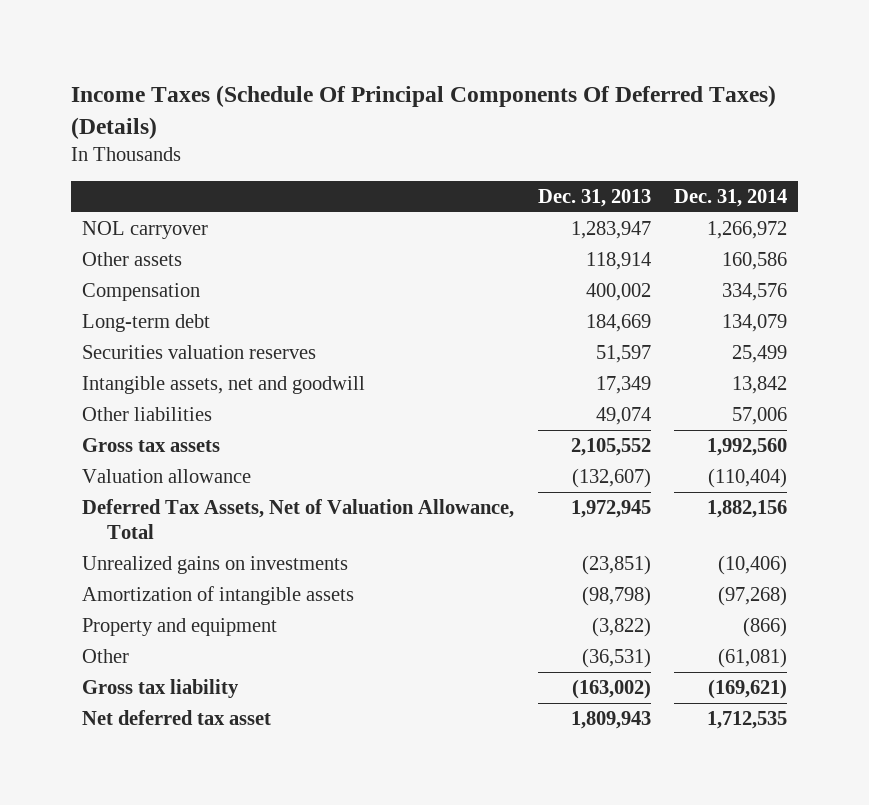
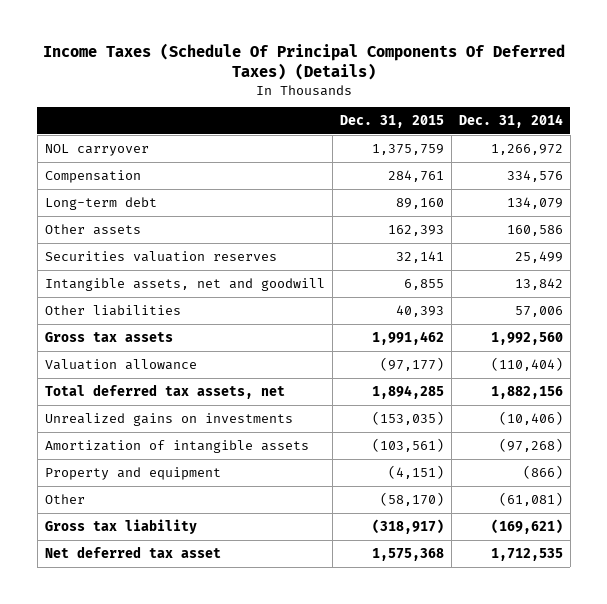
- | Dec. 31, 2013 | Dec. 31, 2014
+ | Dec. 31, 2015 | Dec. 31, 2014
moved down: Other assets | 162,393 | 160,586
- Deferred Tax Assets, Net of Valuation Allowance, Total | 1,972,945 | 1,882,156
+ Total deferred tax assets, net | 1,894,285 | 1,882,156

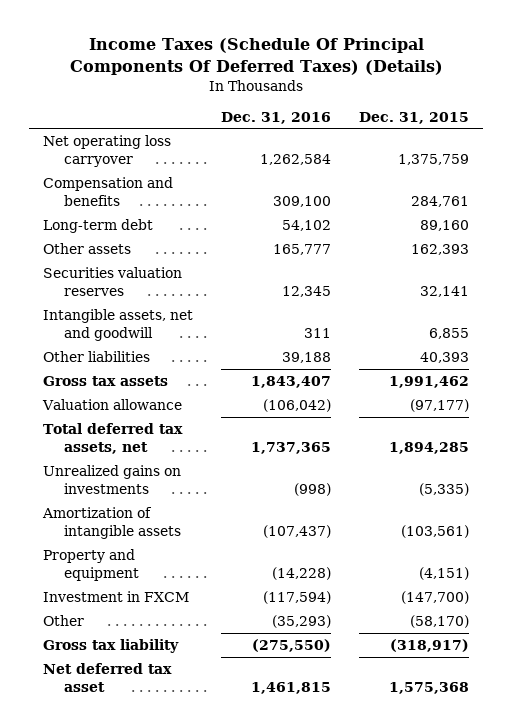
- | Dec. 31, 2015 | Dec. 31, 2014
+ | Dec. 31, 2016 | Dec. 31, 2015
- NOL carryover | 1,375,759 | 1,266,972
- Compensation | 284,761 | 334,576
+ Net operating loss carryover | 1,262,584 | 1,375,759
+ Compensation and benefits | 309,100 | 284,761
- Unrealized gains on investments | (153,035) | (10,406)
+ Unrealized gains on investments | (998) | (5,335)
+ Investment in FXCM | (117,594) | (147,700)

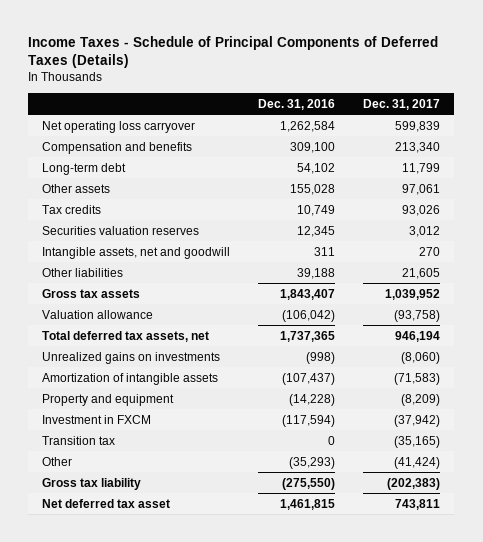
- Income Taxes (Schedule Of Principal Components Of Deferred Taxes) (Details)
+ Income Taxes - Schedule of Principal Components of Deferred Taxes (Details)
- | Dec. 31, 2016 | Dec. 31, 2015
+ | Dec. 31, 2016 | Dec. 31, 2017
- Other assets | 165,777 | 162,393
+ Other assets | 155,028 | 97,061
+ Tax credits | 10,749 | 93,026
+ Transition tax | 0 | (35,165)

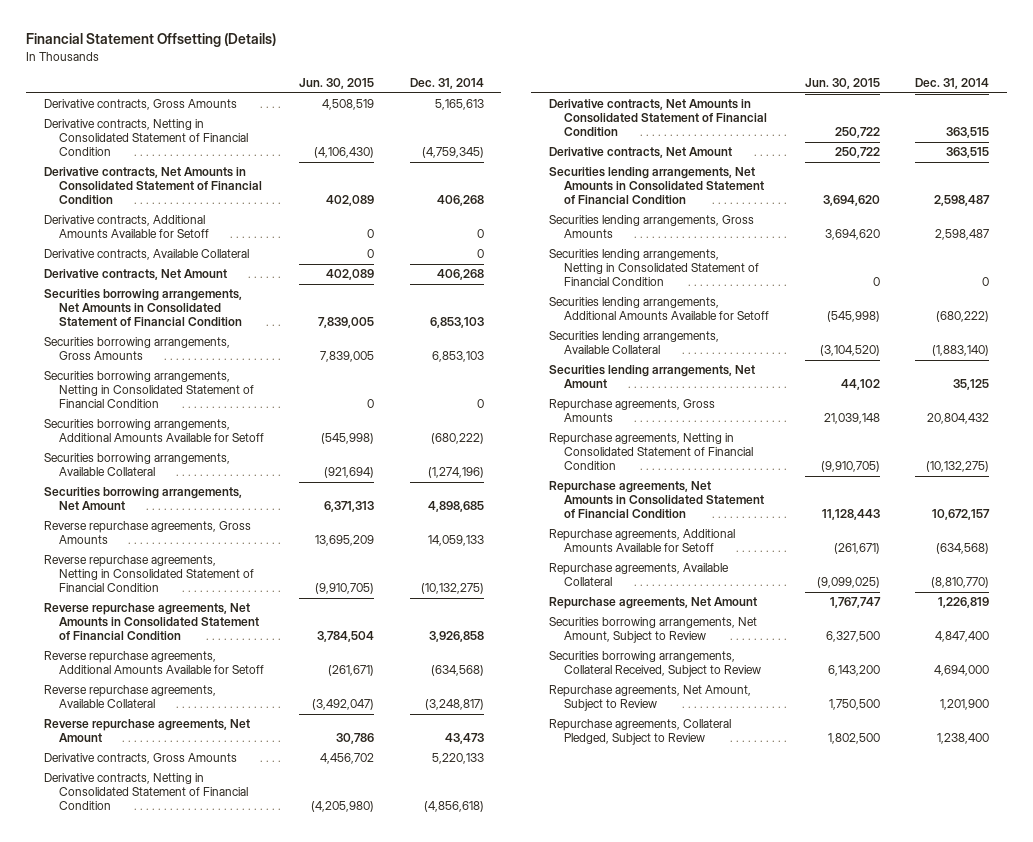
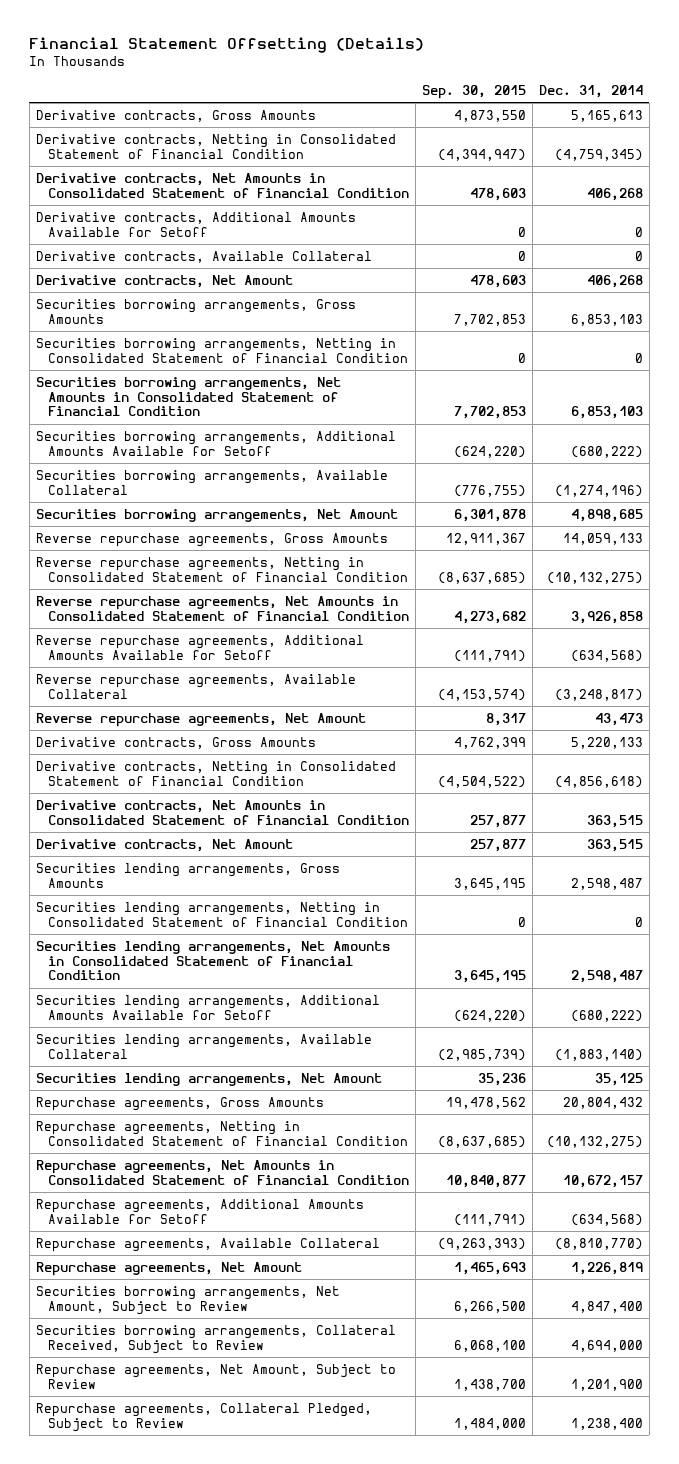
- | Jun. 30, 2015 | Dec. 31, 2014
+ | Sep. 30, 2015 | Dec. 31, 2014
moved down: Securities borrowing arrangements, Net Amounts in Consolidated Statement of Financial Condition | 7,702,853 | 6,853,103
moved down: Securities lending arrangements, Net Amounts in Consolidated Statement of Financial Condition | 3,645,195 | 2,598,487

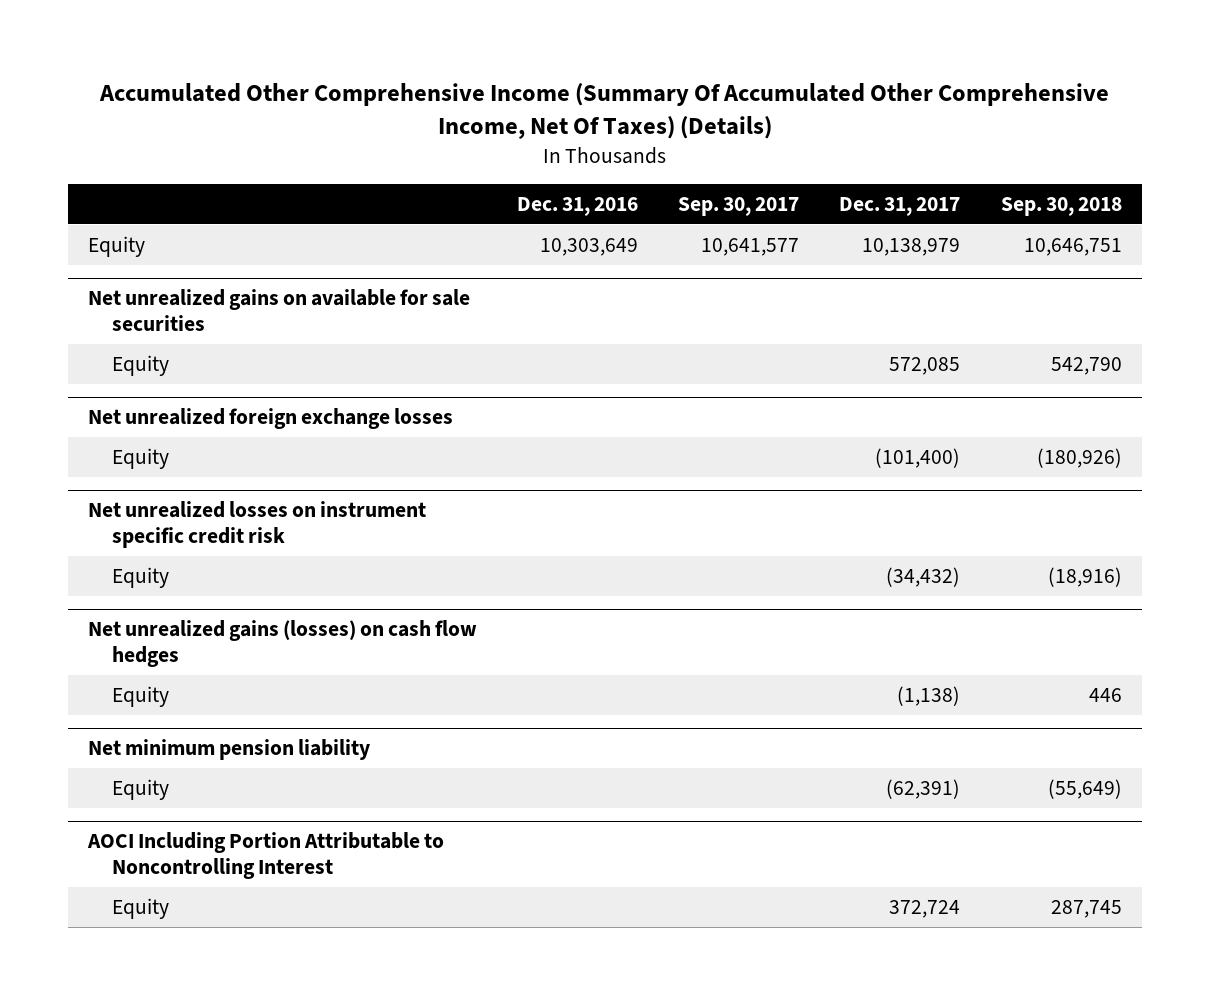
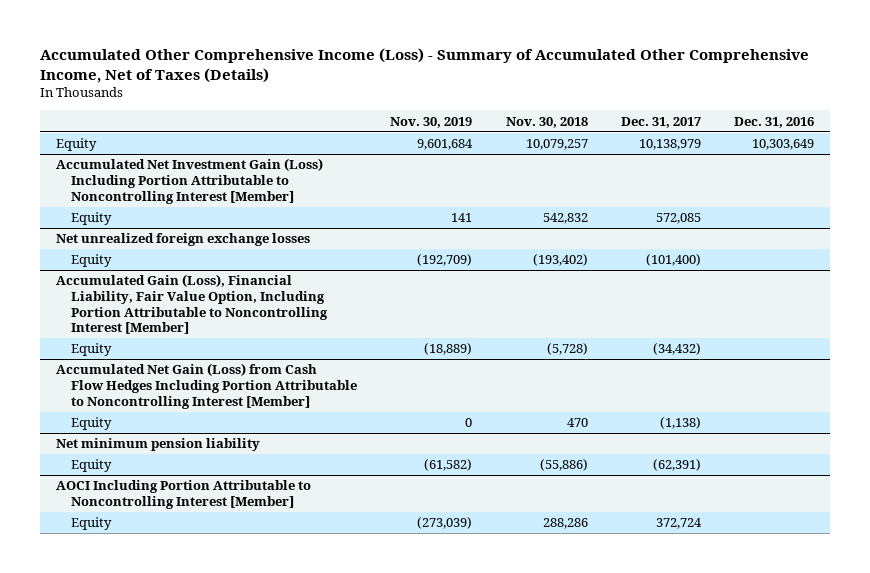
- Accumulated Other Comprehensive Income (Summary Of Accumulated Other Comprehensive Income, Net Of Taxes) (Details)
+ Accumulated Other Comprehensive Income (Loss) - Summary of Accumulated Other Comprehensive Income, Net of Taxes (Details)
- | Dec. 31, 2016 | Sep. 30, 2017 | Dec. 31, 2017 | Sep. 30, 2018
+ | Nov. 30, 2019 | Nov. 30, 2018 | Dec. 31, 2017 | Dec. 31, 2016
- Net unrealized gains on available for sale securities
+ Accumulated Net Investment Gain (Loss) Including Portion Attributable to Noncontrolling Interest [Member]
- Net unrealized losses on instrument specific credit risk
+ Accumulated Gain (Loss), Financial Liability, Fair Value Option, Including Portion Attributable to Noncontrolling Interest [Member]
- Net unrealized gains (losses) on cash flow hedges
+ Accumulated Net Gain (Loss) from Cash Flow Hedges Including Portion Attributable to Noncontrolling Interest [Member]
- AOCI Including Portion Attributable to Noncontrolling Interest
+ AOCI Including Portion Attributable to Noncontrolling Interest [Member]

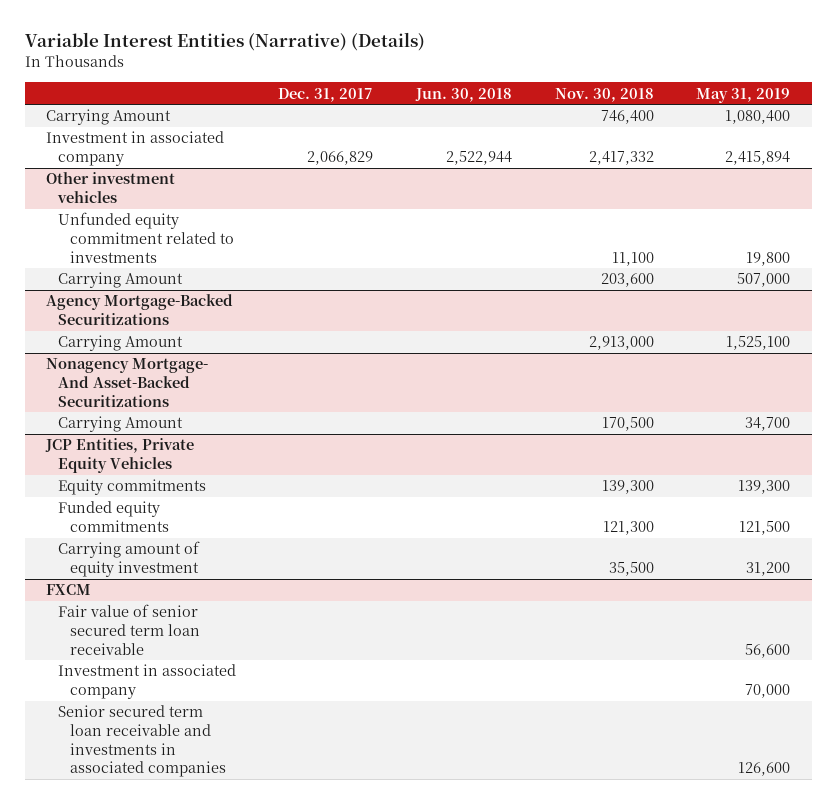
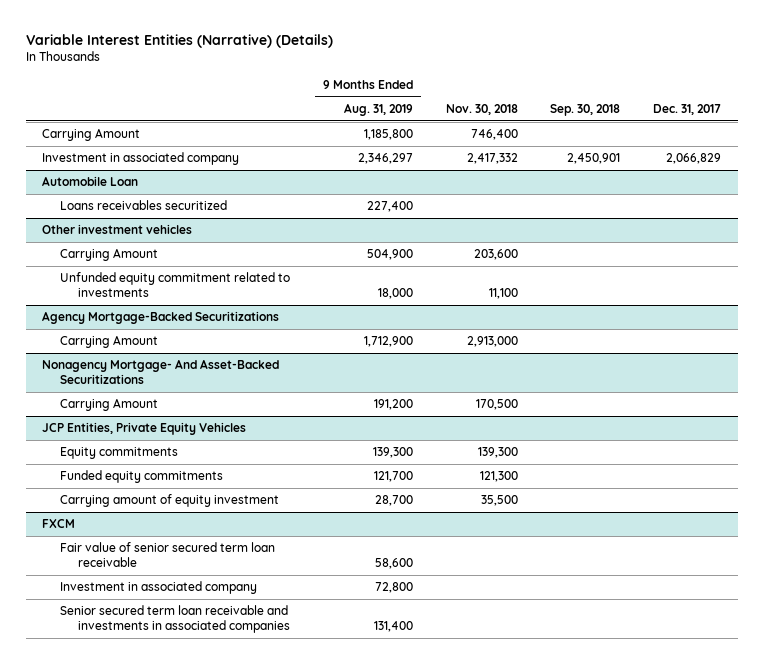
- | Dec. 31, 2017 | Jun. 30, 2018 | Nov. 30, 2018 | May 31, 2019
+ | 9 Months Ended Aug. 31, 2019 | Nov. 30, 2018 | Sep. 30, 2018 | Dec. 31, 2017
+ Automobile Loan
+ Loans receivables securitized | 227,400 | | |
@ Other investment vehicles
moved down: Unfunded equity commitment related to investments | 18,000 | 11,100 | |

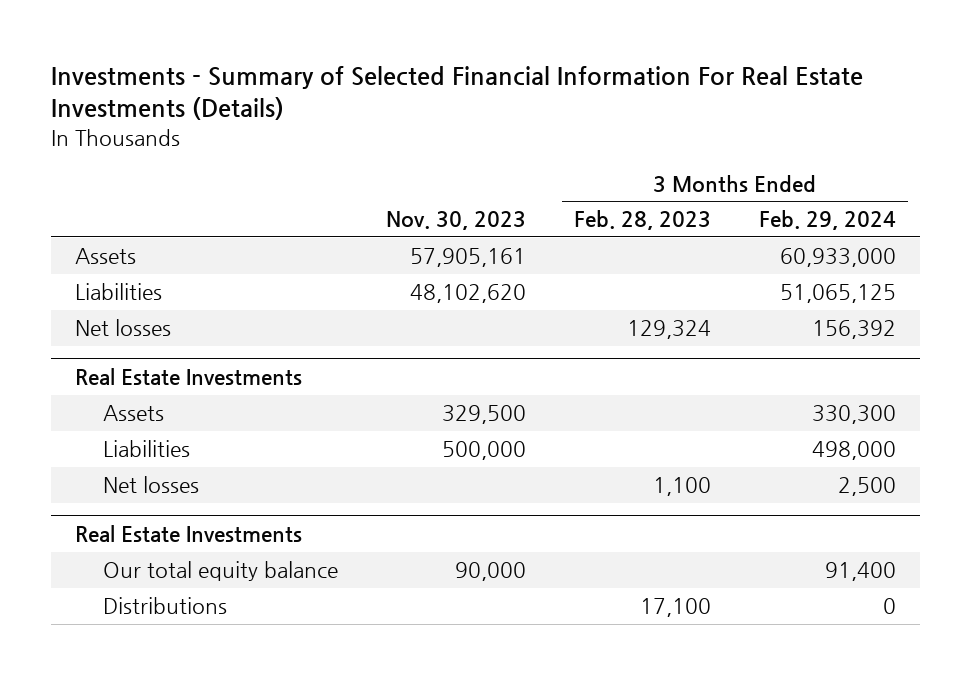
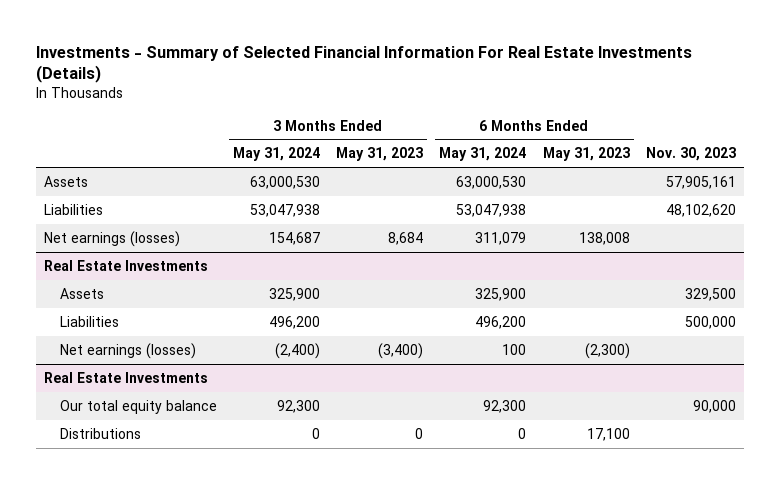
- | Nov. 30, 2023 | 3 Months Ended Feb. 28, 2023 | 3 Months Ended Feb. 29, 2024
+ | 3 Months Ended May 31, 2024 | 3 Months Ended May 31, 2023 | 6 Months Ended May 31, 2024 | 6 Months Ended May 31, 2023 | Nov. 30, 2023
- Net losses | | 129,324 | 156,392
+ Net earnings (losses) | 154,687 | 8,684 | 311,079 | 138,008 |
@ Real Estate Investments
- Net losses | | 1,100 | 2,500
+ Net earnings (losses) | (2,400) | (3,400) | 100 | (2,300) |

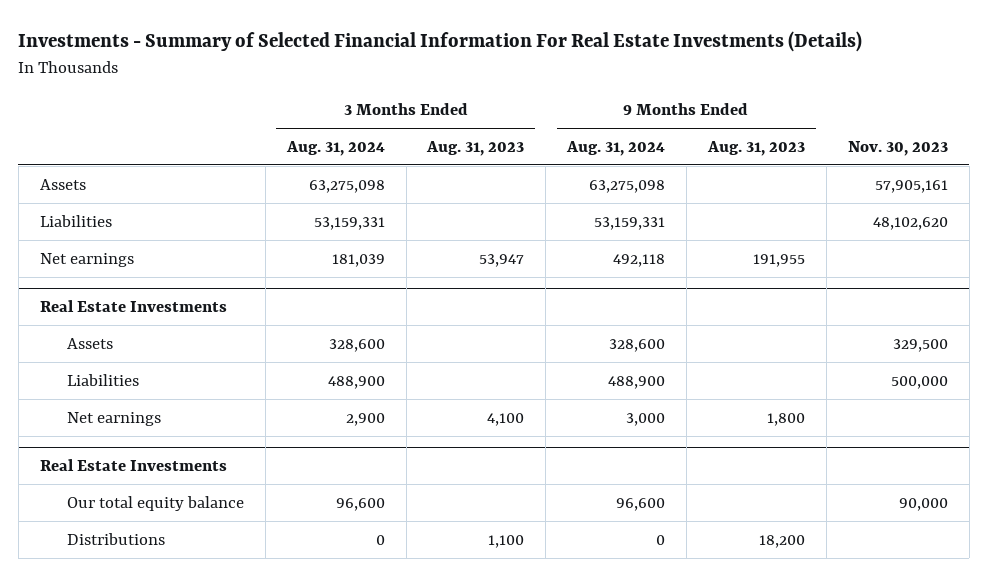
- | 3 Months Ended May 31, 2024 | 3 Months Ended May 31, 2023 | 6 Months Ended May 31, 2024 | 6 Months Ended May 31, 2023 | Nov. 30, 2023
+ | 3 Months Ended Aug. 31, 2024 | 3 Months Ended Aug. 31, 2023 | 9 Months Ended Aug. 31, 2024 | 9 Months Ended Aug. 31, 2023 | Nov. 30, 2023
- Net earnings (losses) | 154,687 | 8,684 | 311,079 | 138,008 |
+ Net earnings | 181,039 | 53,947 | 492,118 | 191,955 |
@ Real Estate Investments
- Net earnings (losses) | (2,400) | (3,400) | 100 | (2,300) |
+ Net earnings | 2,900 | 4,100 | 3,000 | 1,800 |

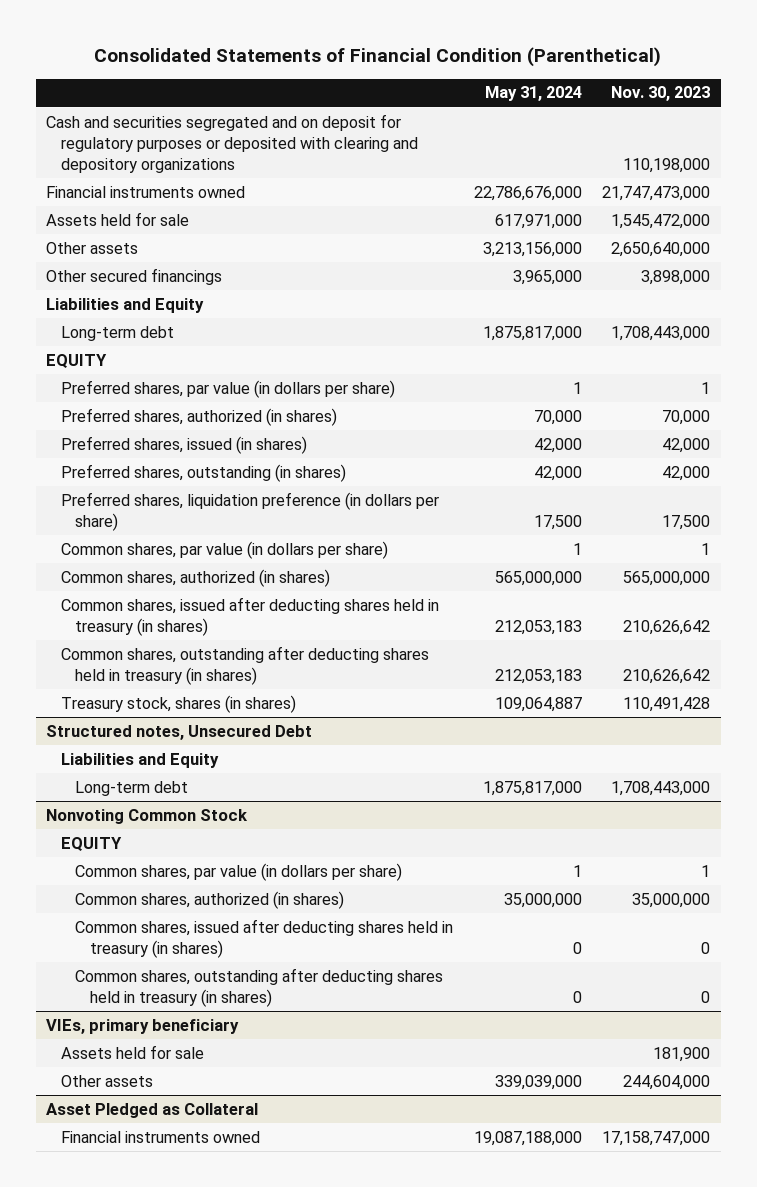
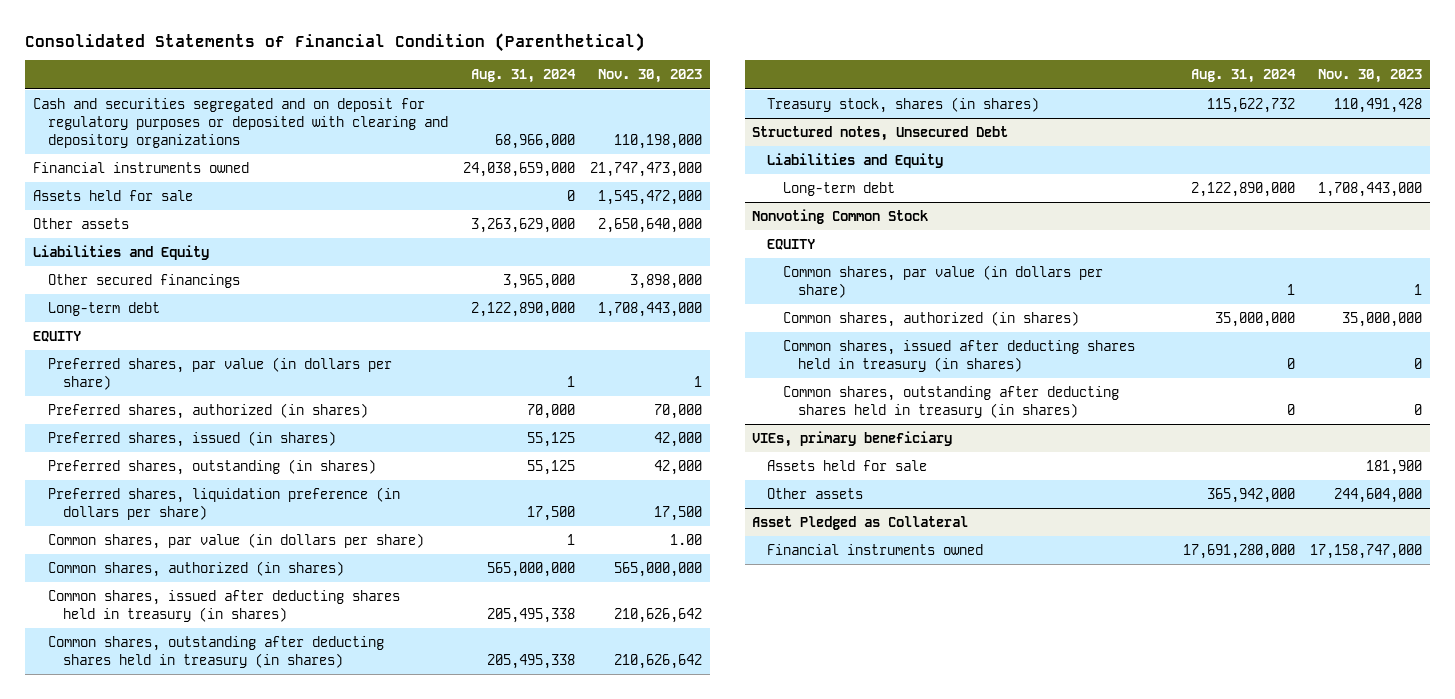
- | May 31, 2024 | Nov. 30, 2023
+ | Aug. 31, 2024 | Nov. 30, 2023
moved down: Other secured financings | 3,965,000 | 3,898,000
- Common shares, par value (in dollars per share) | 1 | 1
+ Common shares, par value (in dollars per share) | 1 | 1.00

